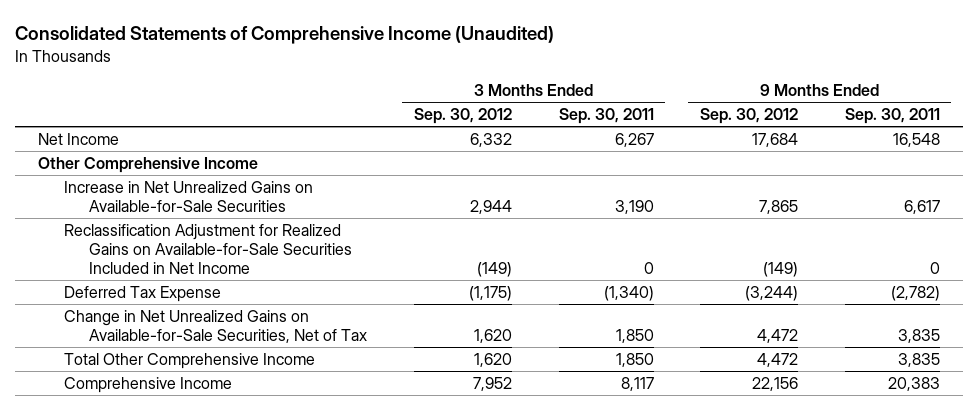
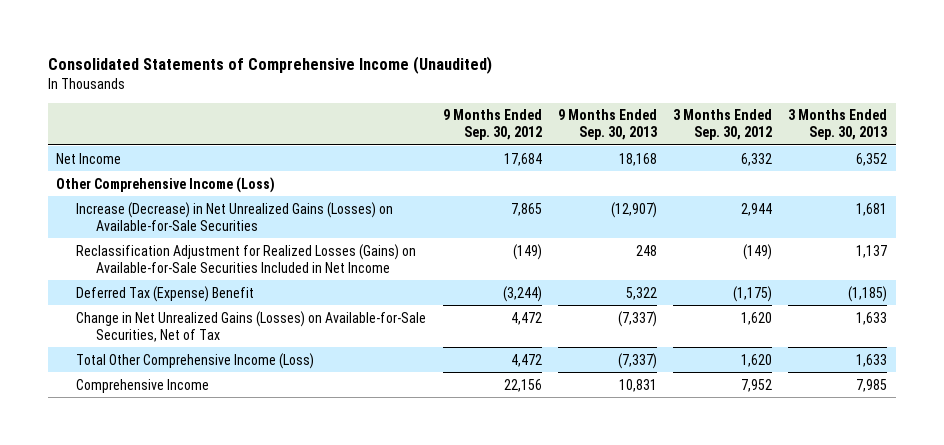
- | 3 Months Ended Sep. 30, 2012 | 3 Months Ended Sep. 30, 2011 | 9 Months Ended Sep. 30, 2012 | 9 Months Ended Sep. 30, 2011
+ | 9 Months Ended Sep. 30, 2012 | 9 Months Ended Sep. 30, 2013 | 3 Months Ended Sep. 30, 2012 | 3 Months Ended Sep. 30, 2013
- Other Comprehensive Income
- Increase in Net Unrealized Gains on Available-for-Sale Securities | 2,944 | 3,190 | 7,865 | 6,617
- Reclassification Adjustment for Realized Gains on Available-for-Sale Securities Included in Net Income | (149) | 0 | (149) | 0
- Deferred Tax Expense | (1,175) | (1,340) | (3,244) | (2,782)
- Change in Net Unrealized Gains on Available-for-Sale Securities, Net of Tax | 1,620 | 1,850 | 4,472 | 3,835
- Total Other Comprehensive Income | 1,620 | 1,850 | 4,472 | 3,835
+ Other Comprehensive Income (Loss)
+ Increase (Decrease) in Net Unrealized Gains (Losses) on Available-for-Sale Securities | 7,865 | (12,907) | 2,944 | 1,681
+ Reclassification Adjustment for Realized Losses (Gains) on Available-for-Sale Securities Included in Net Income | (149) | 248 | (149) | 1,137
+ Deferred Tax (Expense) Benefit | (3,244) | 5,322 | (1,175) | (1,185)
+ Change in Net Unrealized Gains (Losses) on Available-for-Sale Securities, Net of Tax | 4,472 | (7,337) | 1,620 | 1,633
+ Total Other Comprehensive Income (Loss) | 4,472 | (7,337) | 1,620 | 1,633

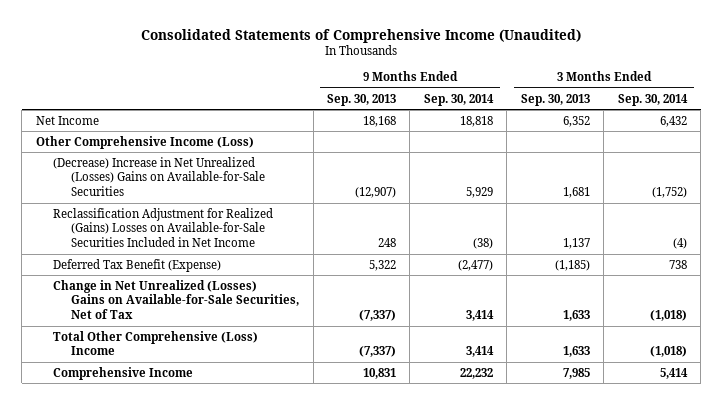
- | 9 Months Ended Sep. 30, 2012 | 9 Months Ended Sep. 30, 2013 | 3 Months Ended Sep. 30, 2012 | 3 Months Ended Sep. 30, 2013
+ | 9 Months Ended Sep. 30, 2013 | 9 Months Ended Sep. 30, 2014 | 3 Months Ended Sep. 30, 2013 | 3 Months Ended Sep. 30, 2014
- Increase (Decrease) in Net Unrealized Gains (Losses) on Available-for-Sale Securities | 7,865 | (12,907) | 2,944 | 1,681
- Reclassification Adjustment for Realized Losses (Gains) on Available-for-Sale Securities Included in Net Income | (149) | 248 | (149) | 1,137
- Deferred Tax (Expense) Benefit | (3,244) | 5,322 | (1,175) | (1,185)
- Change in Net Unrealized Gains (Losses) on Available-for-Sale Securities, Net of Tax | 4,472 | (7,337) | 1,620 | 1,633
- Total Other Comprehensive Income (Loss) | 4,472 | (7,337) | 1,620 | 1,633
+ (Decrease) Increase in Net Unrealized (Losses) Gains on Available-for-Sale Securities | (12,907) | 5,929 | 1,681 | (1,752)
+ Reclassification Adjustment for Realized (Gains) Losses on Available-for-Sale Securities Included in Net Income | 248 | (38) | 1,137 | (4)
+ Deferred Tax Benefit (Expense) | 5,322 | (2,477) | (1,185) | 738
+ Change in Net Unrealized (Losses) Gains on Available-for-Sale Securities, Net of Tax | (7,337) | 3,414 | 1,633 | (1,018)
+ Total Other Comprehensive (Loss) Income | (7,337) | 3,414 | 1,633 | (1,018)

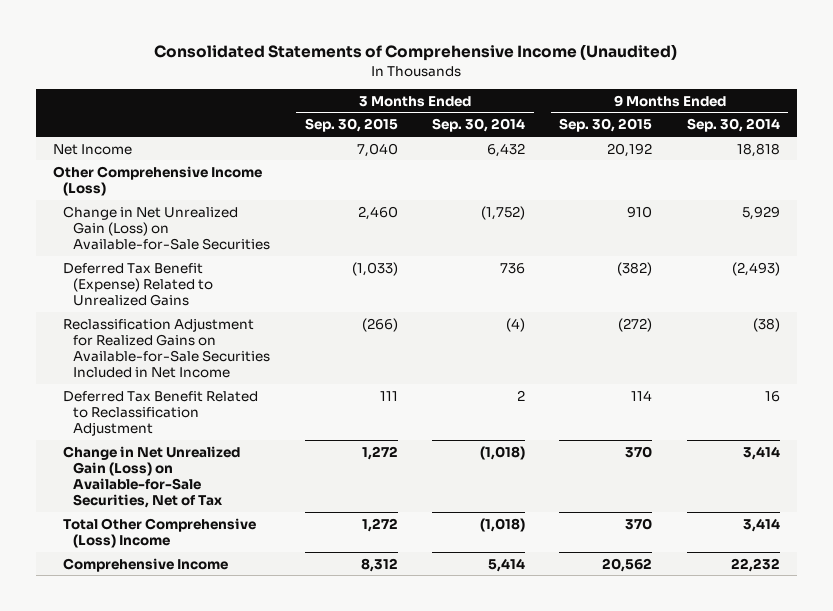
- | 9 Months Ended Sep. 30, 2013 | 9 Months Ended Sep. 30, 2014 | 3 Months Ended Sep. 30, 2013 | 3 Months Ended Sep. 30, 2014
+ | 3 Months Ended Sep. 30, 2015 | 3 Months Ended Sep. 30, 2014 | 9 Months Ended Sep. 30, 2015 | 9 Months Ended Sep. 30, 2014
- (Decrease) Increase in Net Unrealized (Losses) Gains on Available-for-Sale Securities | (12,907) | 5,929 | 1,681 | (1,752)
- Reclassification Adjustment for Realized (Gains) Losses on Available-for-Sale Securities Included in Net Income | 248 | (38) | 1,137 | (4)
- Deferred Tax Benefit (Expense) | 5,322 | (2,477) | (1,185) | 738
- Change in Net Unrealized (Losses) Gains on Available-for-Sale Securities, Net of Tax | (7,337) | 3,414 | 1,633 | (1,018)
+ Change in Net Unrealized Gain (Loss) on Available-for-Sale Securities | 2,460 | (1,752) | 910 | 5,929
+ Deferred Tax Benefit (Expense) Related to Unrealized Gains | (1,033) | 736 | (382) | (2,493)
+ Reclassification Adjustment for Realized Gains on Available-for-Sale Securities Included in Net Income | (266) | (4) | (272) | (38)
+ Deferred Tax Benefit Related to Reclassification Adjustment | 111 | 2 | 114 | 16
+ Change in Net Unrealized Gain (Loss) on Available-for-Sale Securities, Net of Tax | 1,272 | (1,018) | 370 | 3,414

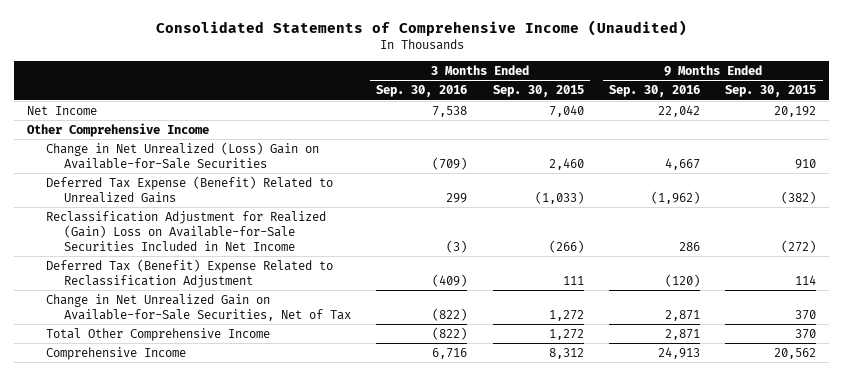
- | 3 Months Ended Sep. 30, 2015 | 3 Months Ended Sep. 30, 2014 | 9 Months Ended Sep. 30, 2015 | 9 Months Ended Sep. 30, 2014
+ | 3 Months Ended Sep. 30, 2016 | 3 Months Ended Sep. 30, 2015 | 9 Months Ended Sep. 30, 2016 | 9 Months Ended Sep. 30, 2015
- Other Comprehensive Income (Loss)
- Change in Net Unrealized Gain (Loss) on Available-for-Sale Securities | 2,460 | (1,752) | 910 | 5,929
- Deferred Tax Benefit (Expense) Related to Unrealized Gains | (1,033) | 736 | (382) | (2,493)
- Reclassification Adjustment for Realized Gains on Available-for-Sale Securities Included in Net Income | (266) | (4) | (272) | (38)
- Deferred Tax Benefit Related to Reclassification Adjustment | 111 | 2 | 114 | 16
- Change in Net Unrealized Gain (Loss) on Available-for-Sale Securities, Net of Tax | 1,272 | (1,018) | 370 | 3,414
- Total Other Comprehensive (Loss) Income | 1,272 | (1,018) | 370 | 3,414
+ Other Comprehensive Income
+ Change in Net Unrealized (Loss) Gain on Available-for-Sale Securities | (709) | 2,460 | 4,667 | 910
+ Deferred Tax Expense (Benefit) Related to Unrealized Gains | 299 | (1,033) | (1,962) | (382)
+ Reclassification Adjustment for Realized (Gain) Loss on Available-for-Sale Securities Included in Net Income | (3) | (266) | 286 | (272)
+ Deferred Tax (Benefit) Expense Related to Reclassification Adjustment | (409) | 111 | (120) | 114
+ Change in Net Unrealized Gain on Available-for-Sale Securities, Net of Tax | (822) | 1,272 | 2,871 | 370
+ Total Other Comprehensive Income | (822) | 1,272 | 2,871 | 370

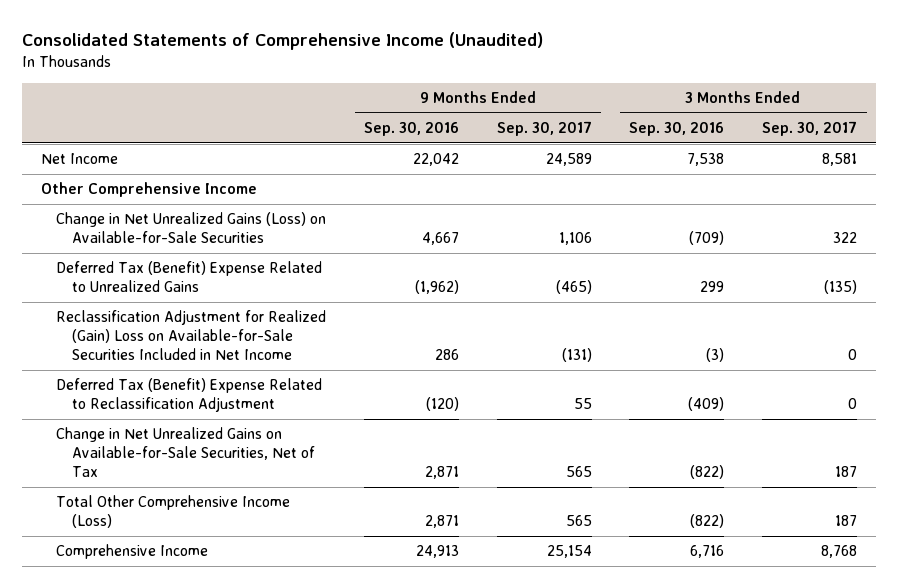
- | 3 Months Ended Sep. 30, 2016 | 3 Months Ended Sep. 30, 2015 | 9 Months Ended Sep. 30, 2016 | 9 Months Ended Sep. 30, 2015
+ | 9 Months Ended Sep. 30, 2016 | 9 Months Ended Sep. 30, 2017 | 3 Months Ended Sep. 30, 2016 | 3 Months Ended Sep. 30, 2017
- Change in Net Unrealized (Loss) Gain on Available-for-Sale Securities | (709) | 2,460 | 4,667 | 910
- Deferred Tax Expense (Benefit) Related to Unrealized Gains | 299 | (1,033) | (1,962) | (382)
+ Change in Net Unrealized Gains (Loss) on Available-for-Sale Securities | 4,667 | 1,106 | (709) | 322
+ Deferred Tax (Benefit) Expense Related to Unrealized Gains | (1,962) | (465) | 299 | (135)
- Change in Net Unrealized Gain on Available-for-Sale Securities, Net of Tax | (822) | 1,272 | 2,871 | 370
- Total Other Comprehensive Income | (822) | 1,272 | 2,871 | 370
+ Change in Net Unrealized Gains on Available-for-Sale Securities, Net of Tax | 2,871 | 565 | (822) | 187
+ Total Other Comprehensive Income (Loss) | 2,871 | 565 | (822) | 187

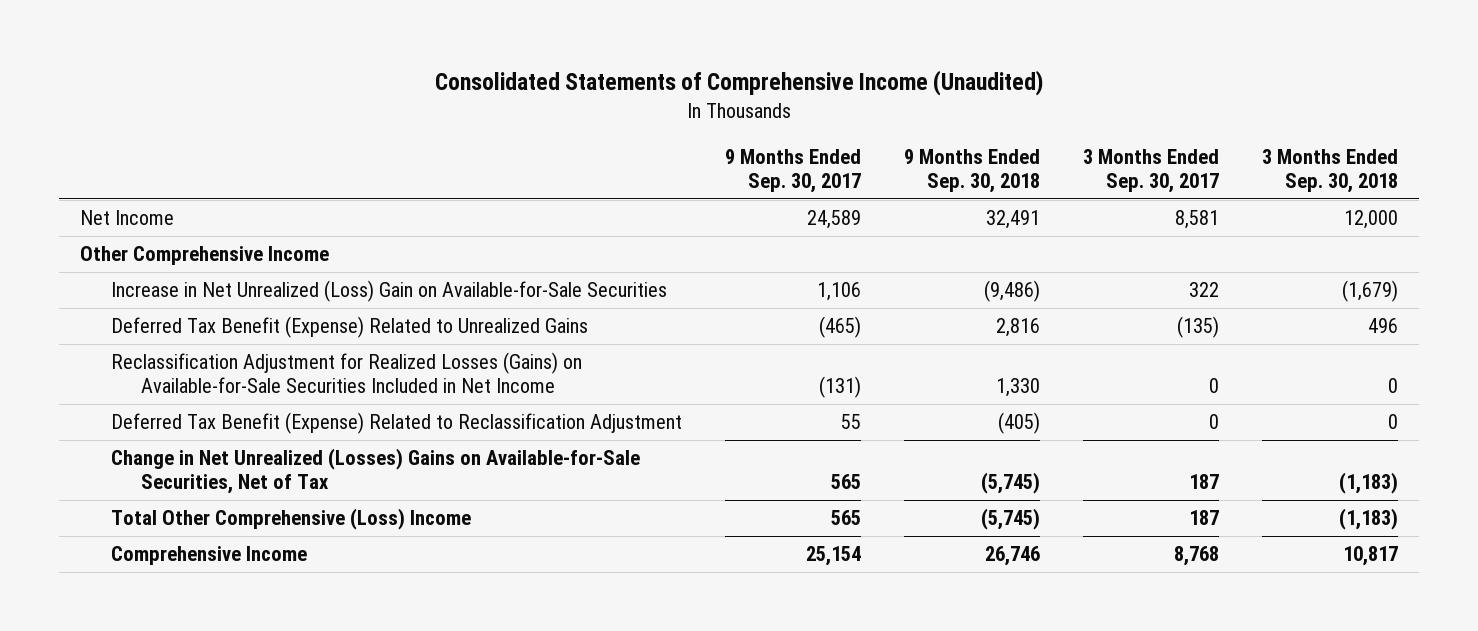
- | 9 Months Ended Sep. 30, 2016 | 9 Months Ended Sep. 30, 2017 | 3 Months Ended Sep. 30, 2016 | 3 Months Ended Sep. 30, 2017
+ | 9 Months Ended Sep. 30, 2017 | 9 Months Ended Sep. 30, 2018 | 3 Months Ended Sep. 30, 2017 | 3 Months Ended Sep. 30, 2018
- Change in Net Unrealized Gains (Loss) on Available-for-Sale Securities | 4,667 | 1,106 | (709) | 322
- Deferred Tax (Benefit) Expense Related to Unrealized Gains | (1,962) | (465) | 299 | (135)
- Reclassification Adjustment for Realized (Gain) Loss on Available-for-Sale Securities Included in Net Income | 286 | (131) | (3) | 0
- Deferred Tax (Benefit) Expense Related to Reclassification Adjustment | (120) | 55 | (409) | 0
- Change in Net Unrealized Gains on Available-for-Sale Securities, Net of Tax | 2,871 | 565 | (822) | 187
- Total Other Comprehensive Income (Loss) | 2,871 | 565 | (822) | 187
+ Increase in Net Unrealized (Loss) Gain on Available-for-Sale Securities | 1,106 | (9,486) | 322 | (1,679)
+ Deferred Tax Benefit (Expense) Related to Unrealized Gains | (465) | 2,816 | (135) | 496
+ Reclassification Adjustment for Realized Losses (Gains) on Available-for-Sale Securities Included in Net Income | (131) | 1,330 | 0 | 0
+ Deferred Tax Benefit (Expense) Related to Reclassification Adjustment | 55 | (405) | 0 | 0
+ Change in Net Unrealized (Losses) Gains on Available-for-Sale Securities, Net of Tax | 565 | (5,745) | 187 | (1,183)
+ Total Other Comprehensive (Loss) Income | 565 | (5,745) | 187 | (1,183)

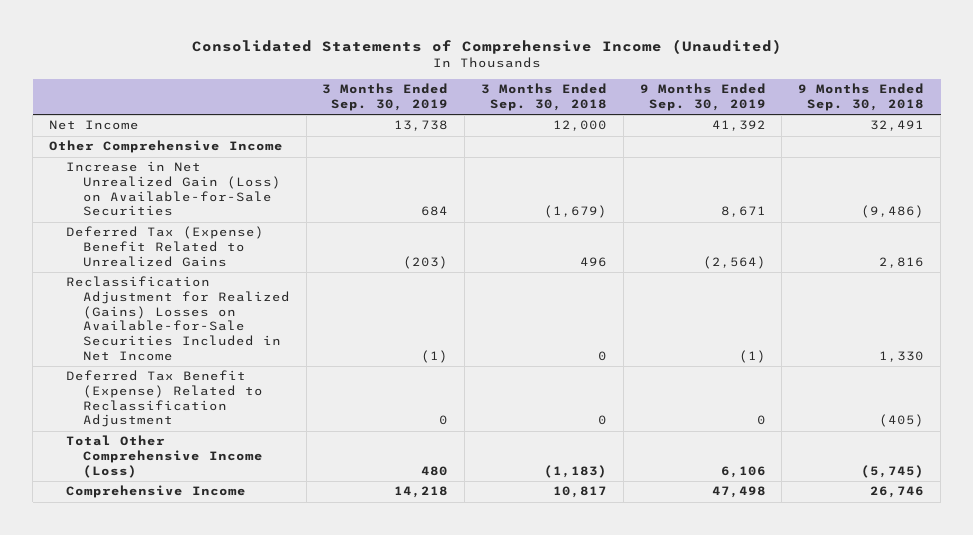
- | 9 Months Ended Sep. 30, 2017 | 9 Months Ended Sep. 30, 2018 | 3 Months Ended Sep. 30, 2017 | 3 Months Ended Sep. 30, 2018
+ | 3 Months Ended Sep. 30, 2019 | 3 Months Ended Sep. 30, 2018 | 9 Months Ended Sep. 30, 2019 | 9 Months Ended Sep. 30, 2018
- Increase in Net Unrealized (Loss) Gain on Available-for-Sale Securities | 1,106 | (9,486) | 322 | (1,679)
- Deferred Tax Benefit (Expense) Related to Unrealized Gains | (465) | 2,816 | (135) | 496
- Reclassification Adjustment for Realized Losses (Gains) on Available-for-Sale Securities Included in Net Income | (131) | 1,330 | 0 | 0
+ Increase in Net Unrealized Gain (Loss) on Available-for-Sale Securities | 684 | (1,679) | 8,671 | (9,486)
+ Deferred Tax (Expense) Benefit Related to Unrealized Gains | (203) | 496 | (2,564) | 2,816
+ Reclassification Adjustment for Realized (Gains) Losses on Available-for-Sale Securities Included in Net Income | (1) | 0 | (1) | 1,330
- Change in Net Unrealized (Losses) Gains on Available-for-Sale Securities, Net of Tax | 565 | (5,745) | 187 | (1,183)
- Total Other Comprehensive (Loss) Income | 565 | (5,745) | 187 | (1,183)
+ Total Other Comprehensive Income (Loss) | 480 | (1,183) | 6,106 | (5,745)

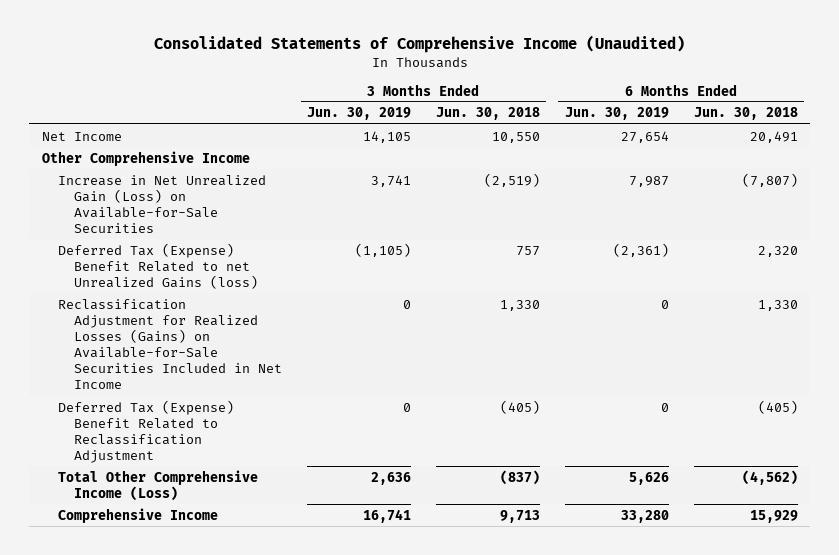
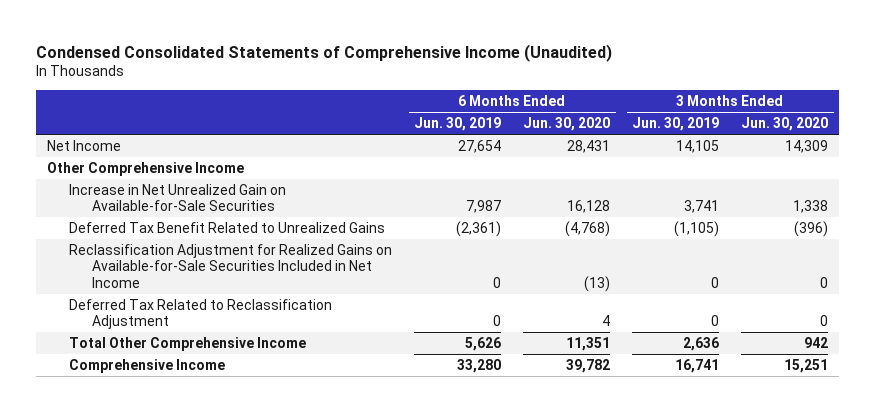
- Consolidated Statements of Comprehensive Income (Unaudited)
+ Condensed Consolidated Statements of Comprehensive Income (Unaudited)
- | 3 Months Ended Jun. 30, 2019 | 3 Months Ended Jun. 30, 2018 | 6 Months Ended Jun. 30, 2019 | 6 Months Ended Jun. 30, 2018
+ | 6 Months Ended Jun. 30, 2019 | 6 Months Ended Jun. 30, 2020 | 3 Months Ended Jun. 30, 2019 | 3 Months Ended Jun. 30, 2020
- Increase in Net Unrealized Gain (Loss) on Available-for-Sale Securities | 3,741 | (2,519) | 7,987 | (7,807)
- Deferred Tax (Expense) Benefit Related to net Unrealized Gains (loss) | (1,105) | 757 | (2,361) | 2,320
- Reclassification Adjustment for Realized Losses (Gains) on Available-for-Sale Securities Included in Net Income | 0 | 1,330 | 0 | 1,330
- Deferred Tax (Expense) Benefit Related to Reclassification Adjustment | 0 | (405) | 0 | (405)
- Total Other Comprehensive Income (Loss) | 2,636 | (837) | 5,626 | (4,562)
+ Increase in Net Unrealized Gain on Available-for-Sale Securities | 7,987 | 16,128 | 3,741 | 1,338
+ Deferred Tax Benefit Related to Unrealized Gains | (2,361) | (4,768) | (1,105) | (396)
+ Reclassification Adjustment for Realized Gains on Available-for-Sale Securities Included in Net Income | 0 | (13) | 0 | 0
+ Deferred Tax Related to Reclassification Adjustment | 0 | 4 | 0 | 0
+ Total Other Comprehensive Income | 5,626 | 11,351 | 2,636 | 942

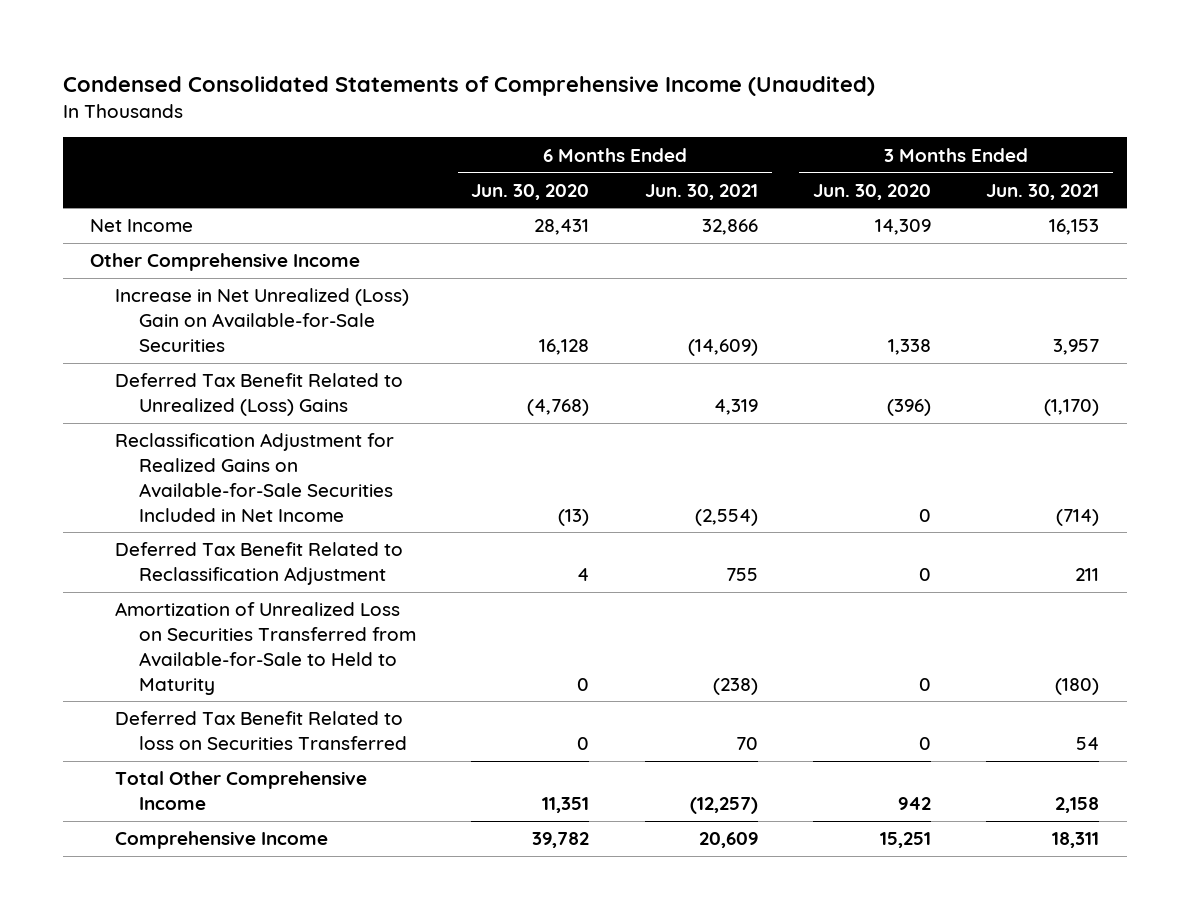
- | 6 Months Ended Jun. 30, 2019 | 6 Months Ended Jun. 30, 2020 | 3 Months Ended Jun. 30, 2019 | 3 Months Ended Jun. 30, 2020
+ | 6 Months Ended Jun. 30, 2020 | 6 Months Ended Jun. 30, 2021 | 3 Months Ended Jun. 30, 2020 | 3 Months Ended Jun. 30, 2021
- Increase in Net Unrealized Gain on Available-for-Sale Securities | 7,987 | 16,128 | 3,741 | 1,338
- Deferred Tax Benefit Related to Unrealized Gains | (2,361) | (4,768) | (1,105) | (396)
+ Increase in Net Unrealized (Loss) Gain on Available-for-Sale Securities | 16,128 | (14,609) | 1,338 | 3,957
+ Deferred Tax Benefit Related to Unrealized (Loss) Gains | (4,768) | 4,319 | (396) | (1,170)
- Deferred Tax Related to Reclassification Adjustment | 0 | 4 | 0 | 0
+ Deferred Tax Benefit Related to Reclassification Adjustment | 4 | 755 | 0 | 211
+ Amortization of Unrealized Loss on Securities Transferred from Available-for-Sale to Held to Maturity | 0 | (238) | 0 | (180)
+ Deferred Tax Benefit Related to loss on Securities Transferred | 0 | 70 | 0 | 54

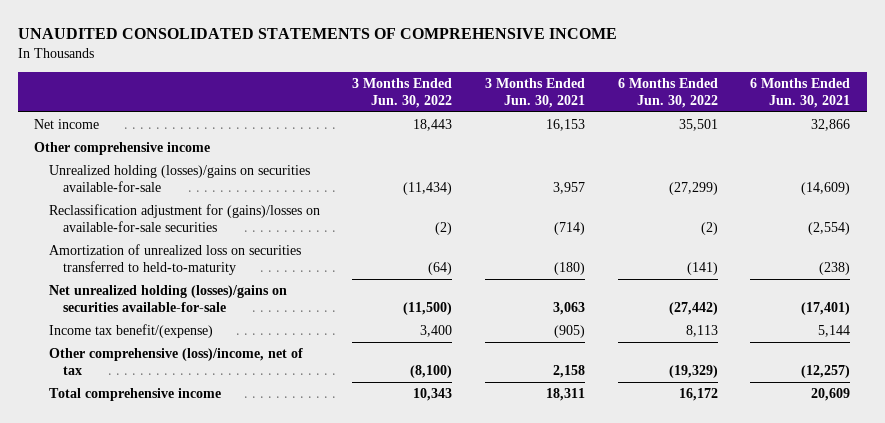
- Condensed Consolidated Statements of Comprehensive Income (Unaudited)
+ UNAUDITED CONSOLIDATED STATEMENTS OF COMPREHENSIVE INCOME
- | 6 Months Ended Jun. 30, 2020 | 6 Months Ended Jun. 30, 2021 | 3 Months Ended Jun. 30, 2020 | 3 Months Ended Jun. 30, 2021
+ | 3 Months Ended Jun. 30, 2022 | 3 Months Ended Jun. 30, 2021 | 6 Months Ended Jun. 30, 2022 | 6 Months Ended Jun. 30, 2021
- Net Income | 28,431 | 32,866 | 14,309 | 16,153
- Other Comprehensive Income
- Increase in Net Unrealized (Loss) Gain on Available-for-Sale Securities | 16,128 | (14,609) | 1,338 | 3,957
- Deferred Tax Benefit Related to Unrealized (Loss) Gains | (4,768) | 4,319 | (396) | (1,170)
- Reclassification Adjustment for Realized Gains on Available-for-Sale Securities Included in Net Income | (13) | (2,554) | 0 | (714)
- Deferred Tax Benefit Related to Reclassification Adjustment | 4 | 755 | 0 | 211
- Amortization of Unrealized Loss on Securities Transferred from Available-for-Sale to Held to Maturity | 0 | (238) | 0 | (180)
- Deferred Tax Benefit Related to loss on Securities Transferred | 0 | 70 | 0 | 54
- Total Other Comprehensive Income | 11,351 | (12,257) | 942 | 2,158
- Comprehensive Income | 39,782 | 20,609 | 15,251 | 18,311
+ Net income | 18,443 | 16,153 | 35,501 | 32,866
+ Other comprehensive income
+ Unrealized holding (losses)/gains on securities available-for-sale | (11,434) | 3,957 | (27,299) | (14,609)
+ Reclassification adjustment for (gains)/losses on available-for-sale securities | (2) | (714) | (2) | (2,554)
+ Amortization of unrealized loss on securities transferred to held-to-maturity | (64) | (180) | (141) | (238)
+ Net unrealized holding (losses)/gains on securities available-for-sale | (11,500) | 3,063 | (27,442) | (17,401)
+ Income tax benefit/(expense) | 3,400 | (905) | 8,113 | 5,144
+ Other comprehensive (loss)/income, net of tax | (8,100) | 2,158 | (19,329) | (12,257)
+ Total comprehensive income | 10,343 | 18,311 | 16,172 | 20,609

